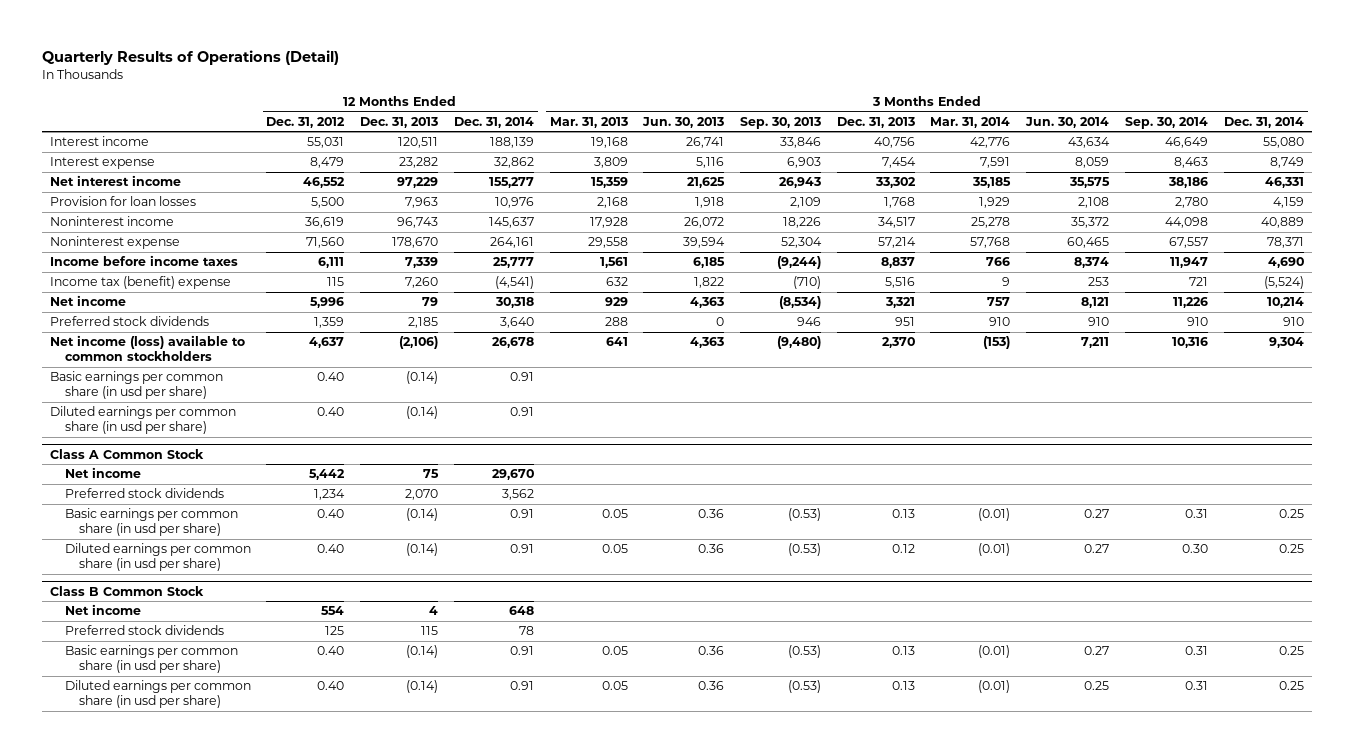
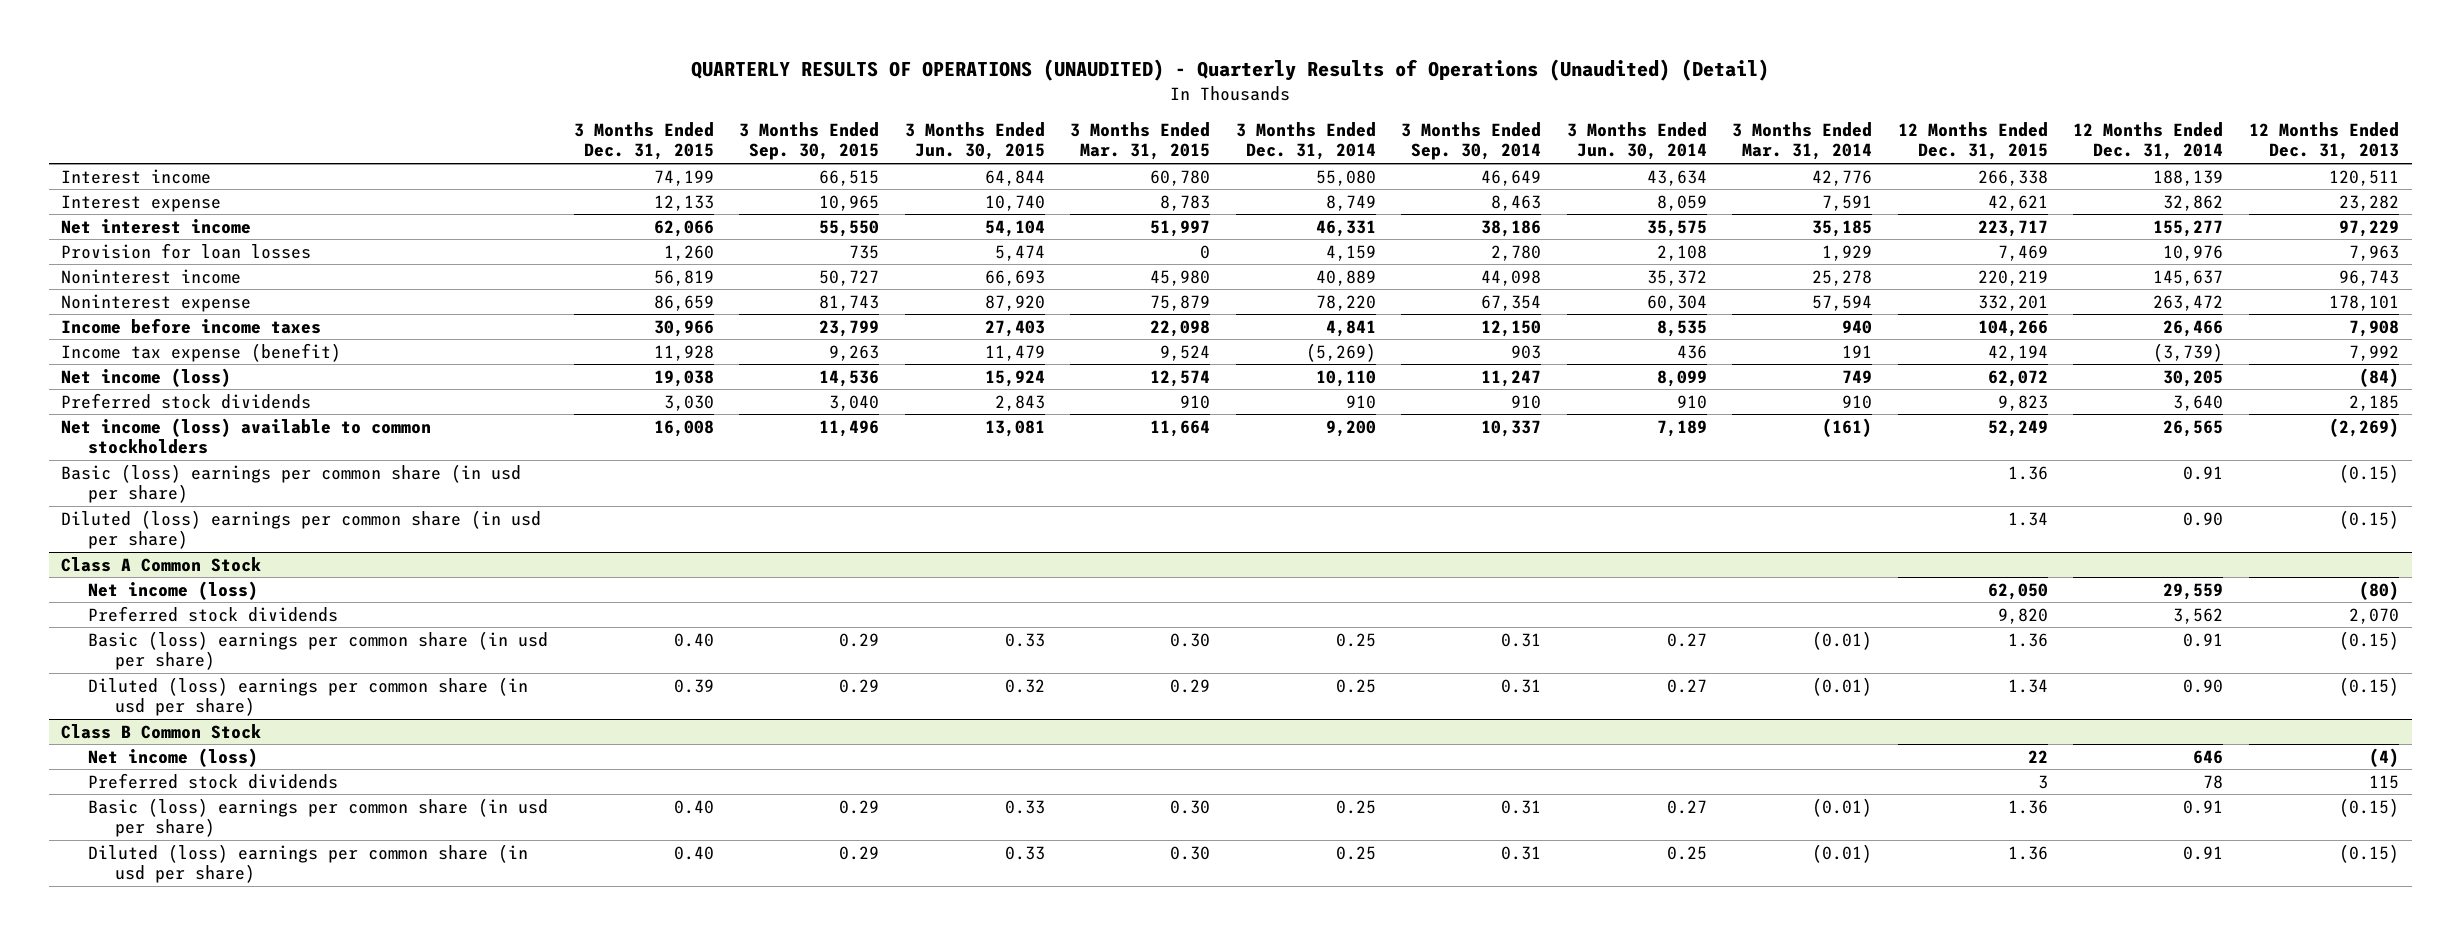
- Quarterly Results of Operations (Detail)
+ QUARTERLY RESULTS OF OPERATIONS (UNAUDITED) - Quarterly Results of Operations (Unaudited) (Detail)
- | 12 Months Ended Dec. 31, 2012 | 12 Months Ended Dec. 31, 2013 | 12 Months Ended Dec. 31, 2014 | 3 Months Ended Mar. 31, 2013 | 3 Months Ended Jun. 30, 2013 | 3 Months Ended Sep. 30, 2013 | 3 Months Ended Dec. 31, 2013 | 3 Months Ended Mar. 31, 2014 | 3 Months Ended Jun. 30, 2014 | 3 Months Ended Sep. 30, 2014 | 3 Months Ended Dec. 31, 2014
+ | 3 Months Ended Dec. 31, 2015 | 3 Months Ended Sep. 30, 2015 | 3 Months Ended Jun. 30, 2015 | 3 Months Ended Mar. 31, 2015 | 3 Months Ended Dec. 31, 2014 | 3 Months Ended Sep. 30, 2014 | 3 Months Ended Jun. 30, 2014 | 3 Months Ended Mar. 31, 2014 | 12 Months Ended Dec. 31, 2015 | 12 Months Ended Dec. 31, 2014 | 12 Months Ended Dec. 31, 2013
- Noninterest expense | 71,560 | 178,670 | 264,161 | 29,558 | 39,594 | 52,304 | 57,214 | 57,768 | 60,465 | 67,557 | 78,371
- Income before income taxes | 6,111 | 7,339 | 25,777 | 1,561 | 6,185 | (9,244) | 8,837 | 766 | 8,374 | 11,947 | 4,690
- Income tax (benefit) expense | 115 | 7,260 | (4,541) | 632 | 1,822 | (710) | 5,516 | 9 | 253 | 721 | (5,524)
- Net income | 5,996 | 79 | 30,318 | 929 | 4,363 | (8,534) | 3,321 | 757 | 8,121 | 11,226 | 10,214
+ Noninterest expense | 86,659 | 81,743 | 87,920 | 75,879 | 78,220 | 67,354 | 60,304 | 57,594 | 332,201 | 263,472 | 178,101
+ Income before income taxes | 30,966 | 23,799 | 27,403 | 22,098 | 4,841 | 12,150 | 8,535 | 940 | 104,266 | 26,466 | 7,908
+ Income tax expense (benefit) | 11,928 | 9,263 | 11,479 | 9,524 | (5,269) | 903 | 436 | 191 | 42,194 | (3,739) | 7,992
+ Net income (loss) | 19,038 | 14,536 | 15,924 | 12,574 | 10,110 | 11,247 | 8,099 | 749 | 62,072 | 30,205 | (84)
- Net income (loss) available to common stockholders | 4,637 | (2,106) | 26,678 | 641 | 4,363 | (9,480) | 2,370 | (153) | 7,211 | 10,316 | 9,304
- Basic earnings per common share (in usd per share) | 0.40 | (0.14) | 0.91 | | | | | | | |
- Diluted earnings per common share (in usd per share) | 0.40 | (0.14) | 0.91 | | | | | | | |
+ Net income (loss) available to common stockholders | 16,008 | 11,496 | 13,081 | 11,664 | 9,200 | 10,337 | 7,189 | (161) | 52,249 | 26,565 | (2,269)
+ Basic (loss) earnings per common share (in usd per share) | | | | | | | | | 1.36 | 0.91 | (0.15)
+ Diluted (loss) earnings per common share (in usd per share) | | | | | | | | | 1.34 | 0.90 | (0.15)
@ Class A Common Stock
- Net income | 5,442 | 75 | 29,670 | | | | | | | |
+ Net income (loss) | | | | | | | | | 62,050 | 29,559 | (80)
- Basic earnings per common share (in usd per share) | 0.40 | (0.14) | 0.91 | 0.05 | 0.36 | (0.53) | 0.13 | (0.01) | 0.27 | 0.31 | 0.25
- Diluted earnings per common share (in usd per share) | 0.40 | (0.14) | 0.91 | 0.05 | 0.36 | (0.53) | 0.12 | (0.01) | 0.27 | 0.30 | 0.25
+ Basic (loss) earnings per common share (in usd per share) | 0.40 | 0.29 | 0.33 | 0.30 | 0.25 | 0.31 | 0.27 | (0.01) | 1.36 | 0.91 | (0.15)
+ Diluted (loss) earnings per common share (in usd per share) | 0.39 | 0.29 | 0.32 | 0.29 | 0.25 | 0.31 | 0.27 | (0.01) | 1.34 | 0.90 | (0.15)
@ Class B Common Stock
- Net income | 554 | 4 | 648 | | | | | | | |
+ Net income (loss) | | | | | | | | | 22 | 646 | (4)
- Basic earnings per common share (in usd per share) | 0.40 | (0.14) | 0.91 | 0.05 | 0.36 | (0.53) | 0.13 | (0.01) | 0.27 | 0.31 | 0.25
- Diluted earnings per common share (in usd per share) | 0.40 | (0.14) | 0.91 | 0.05 | 0.36 | (0.53) | 0.13 | (0.01) | 0.25 | 0.31 | 0.25
+ Basic (loss) earnings per common share (in usd per share) | 0.40 | 0.29 | 0.33 | 0.30 | 0.25 | 0.31 | 0.27 | (0.01) | 1.36 | 0.91 | (0.15)
+ Diluted (loss) earnings per common share (in usd per share) | 0.40 | 0.29 | 0.33 | 0.30 | 0.25 | 0.31 | 0.25 | (0.01) | 1.36 | 0.91 | (0.15)

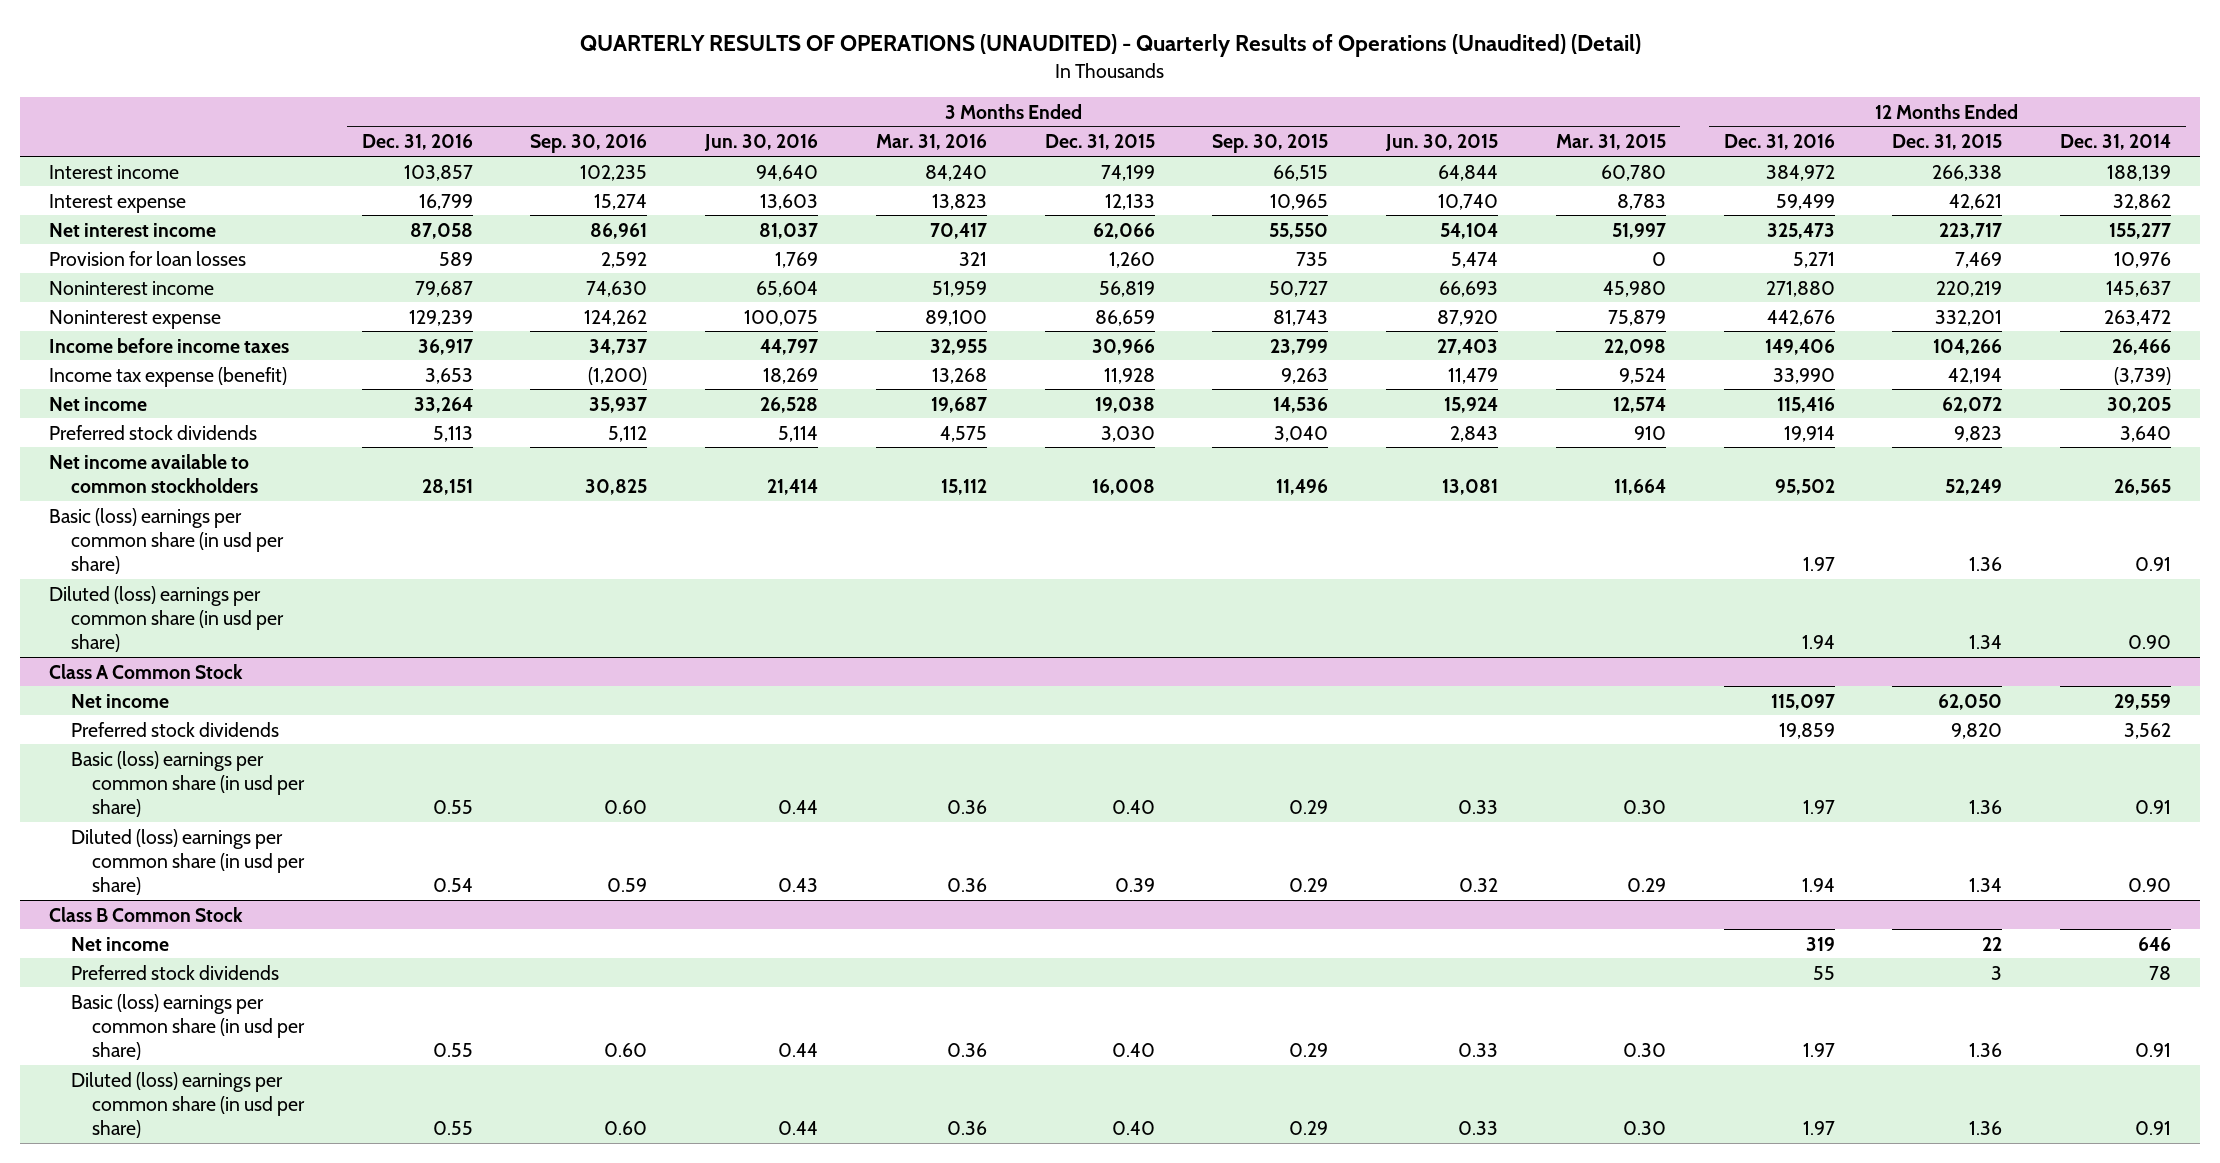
- | 3 Months Ended Dec. 31, 2015 | 3 Months Ended Sep. 30, 2015 | 3 Months Ended Jun. 30, 2015 | 3 Months Ended Mar. 31, 2015 | 3 Months Ended Dec. 31, 2014 | 3 Months Ended Sep. 30, 2014 | 3 Months Ended Jun. 30, 2014 | 3 Months Ended Mar. 31, 2014 | 12 Months Ended Dec. 31, 2015 | 12 Months Ended Dec. 31, 2014 | 12 Months Ended Dec. 31, 2013
+ | 3 Months Ended Dec. 31, 2016 | 3 Months Ended Sep. 30, 2016 | 3 Months Ended Jun. 30, 2016 | 3 Months Ended Mar. 31, 2016 | 3 Months Ended Dec. 31, 2015 | 3 Months Ended Sep. 30, 2015 | 3 Months Ended Jun. 30, 2015 | 3 Months Ended Mar. 31, 2015 | 12 Months Ended Dec. 31, 2016 | 12 Months Ended Dec. 31, 2015 | 12 Months Ended Dec. 31, 2014
- Net income (loss) | 19,038 | 14,536 | 15,924 | 12,574 | 10,110 | 11,247 | 8,099 | 749 | 62,072 | 30,205 | (84)
+ Net income | 33,264 | 35,937 | 26,528 | 19,687 | 19,038 | 14,536 | 15,924 | 12,574 | 115,416 | 62,072 | 30,205
- Net income (loss) available to common stockholders | 16,008 | 11,496 | 13,081 | 11,664 | 9,200 | 10,337 | 7,189 | (161) | 52,249 | 26,565 | (2,269)
+ Net income available to common stockholders | 28,151 | 30,825 | 21,414 | 15,112 | 16,008 | 11,496 | 13,081 | 11,664 | 95,502 | 52,249 | 26,565
@ Class A Common Stock
- Net income (loss) | | | | | | | | | 62,050 | 29,559 | (80)
+ Net income | | | | | | | | | 115,097 | 62,050 | 29,559
@ Class B Common Stock
- Net income (loss) | | | | | | | | | 22 | 646 | (4)
+ Net income | | | | | | | | | 319 | 22 | 646

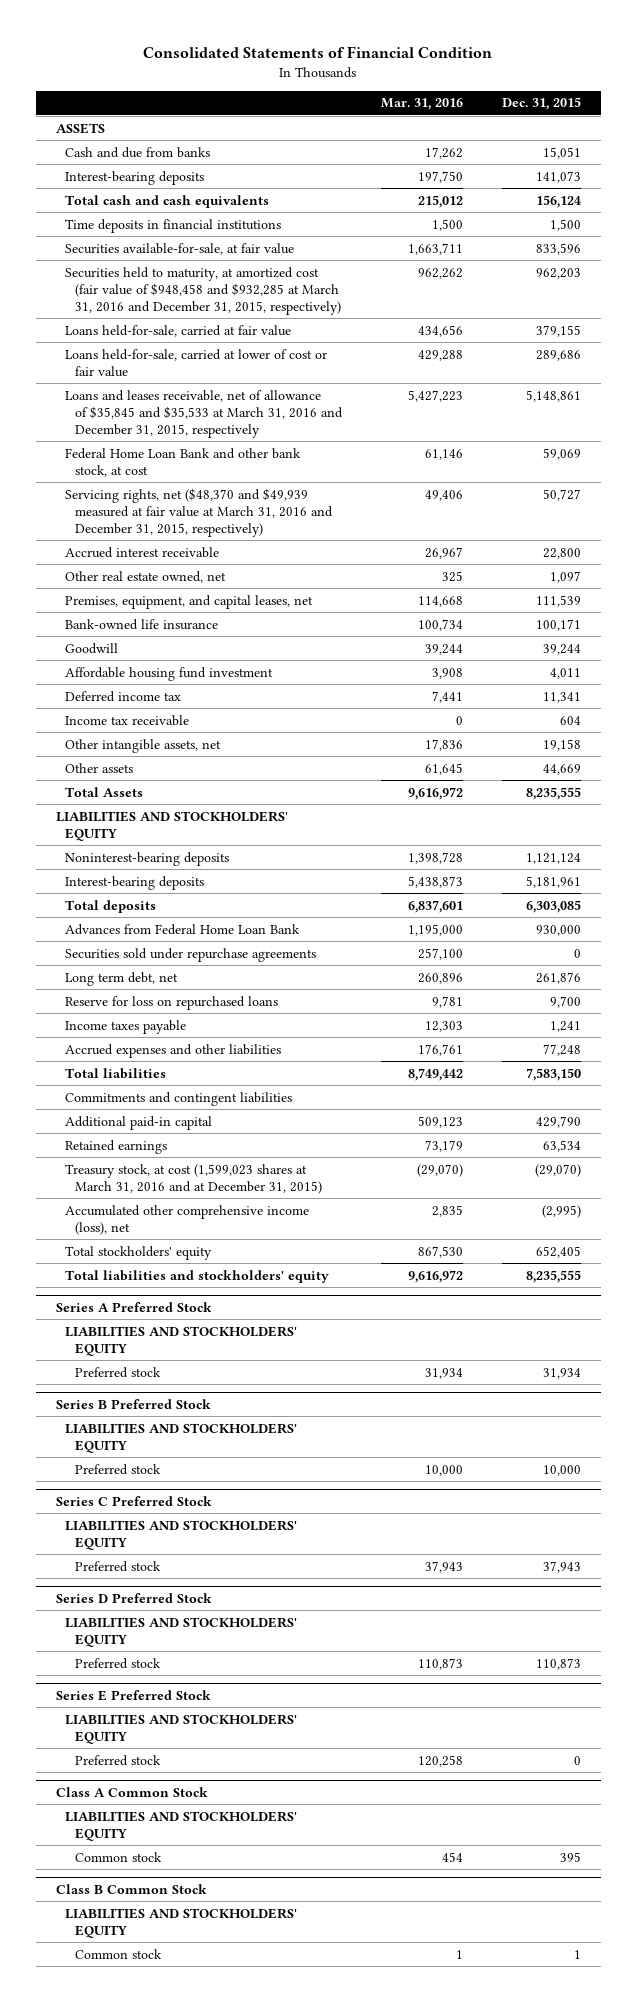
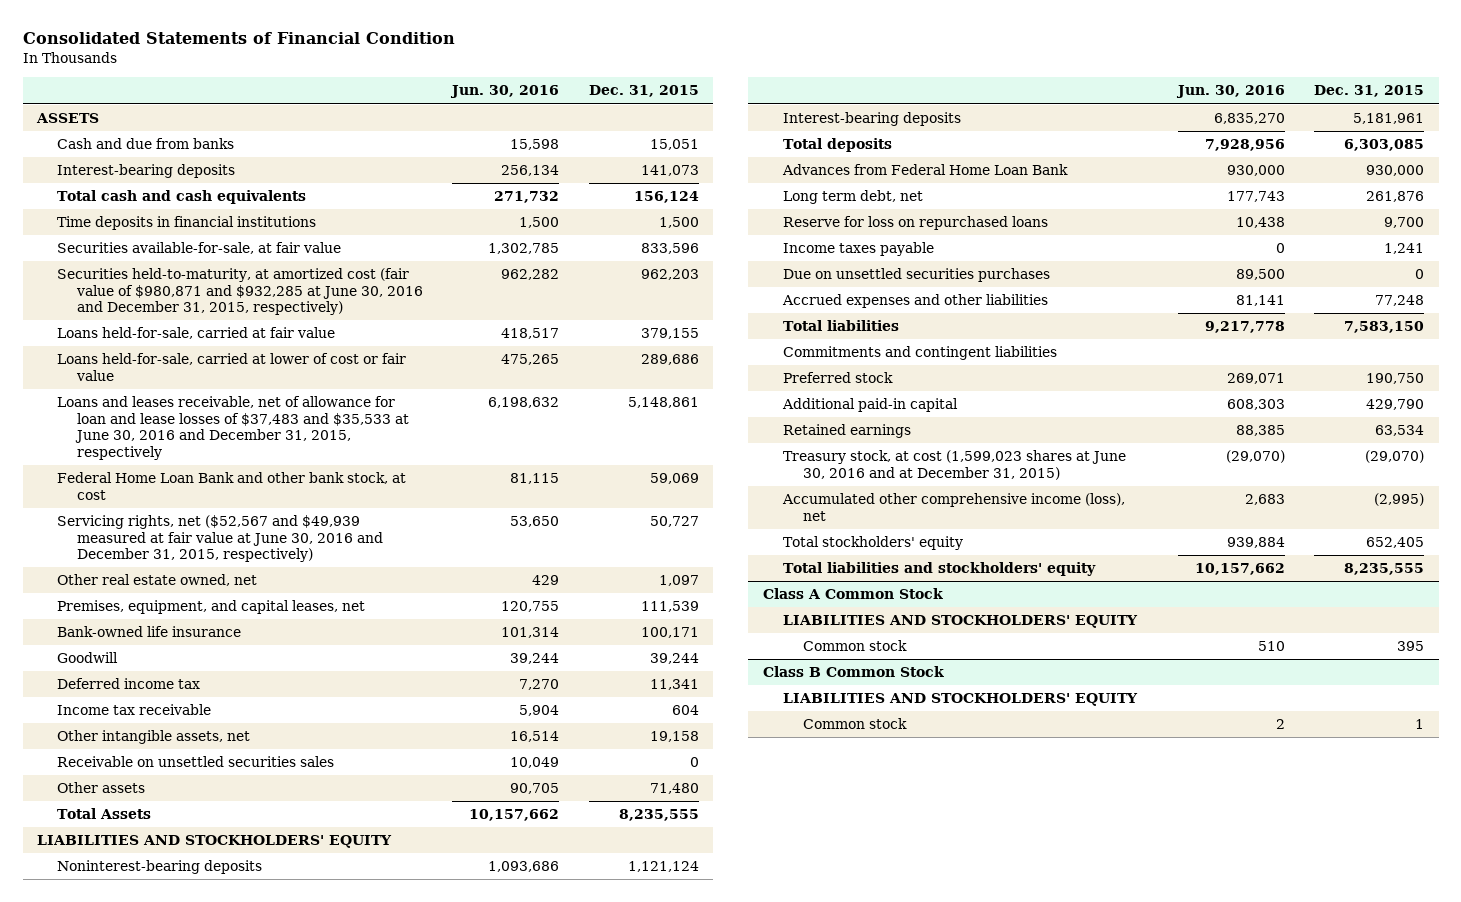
- | Mar. 31, 2016 | Dec. 31, 2015
+ | Jun. 30, 2016 | Dec. 31, 2015
- Securities held to maturity, at amortized cost (fair value of $948,458 and $932,285 at March 31, 2016 and December 31, 2015, respectively) | 962,262 | 962,203
+ Securities held-to-maturity, at amortized cost (fair value of $980,871 and $932,285 at June 30, 2016 and December 31, 2015, respectively) | 962,282 | 962,203
- Loans and leases receivable, net of allowance of $35,845 and $35,533 at March 31, 2016 and December 31, 2015, respectively | 5,427,223 | 5,148,861
+ Loans and leases receivable, net of allowance for loan and lease losses of $37,483 and $35,533 at June 30, 2016 and December 31, 2015, respectively | 6,198,632 | 5,148,861
- Servicing rights, net ($48,370 and $49,939 measured at fair value at March 31, 2016 and December 31, 2015, respectively) | 49,406 | 50,727
- Accrued interest receivable | 26,967 | 22,800
+ Servicing rights, net ($52,567 and $49,939 measured at fair value at June 30, 2016 and December 31, 2015, respectively) | 53,650 | 50,727
- Affordable housing fund investment | 3,908 | 4,011
- Other assets | 61,645 | 44,669
+ Receivable on unsettled securities sales | 10,049 | 0
+ Other assets | 90,705 | 71,480
- Securities sold under repurchase agreements | 257,100 | 0
+ Due on unsettled securities purchases | 89,500 | 0
+ Preferred stock | 269,071 | 190,750
- Treasury stock, at cost (1,599,023 shares at March 31, 2016 and at December 31, 2015) | (29,070) | (29,070)
+ Treasury stock, at cost (1,599,023 shares at June 30, 2016 and at December 31, 2015) | (29,070) | (29,070)
- Series A Preferred Stock
- LIABILITIES AND STOCKHOLDERS' EQUITY
- Preferred stock | 31,934 | 31,934
- Series B Preferred Stock
- LIABILITIES AND STOCKHOLDERS' EQUITY
- Preferred stock | 10,000 | 10,000
- Series C Preferred Stock
- LIABILITIES AND STOCKHOLDERS' EQUITY
- Preferred stock | 37,943 | 37,943
- Series D Preferred Stock
- LIABILITIES AND STOCKHOLDERS' EQUITY
- Preferred stock | 110,873 | 110,873
- Series E Preferred Stock
- LIABILITIES AND STOCKHOLDERS' EQUITY
- Preferred stock | 120,258 | 0

